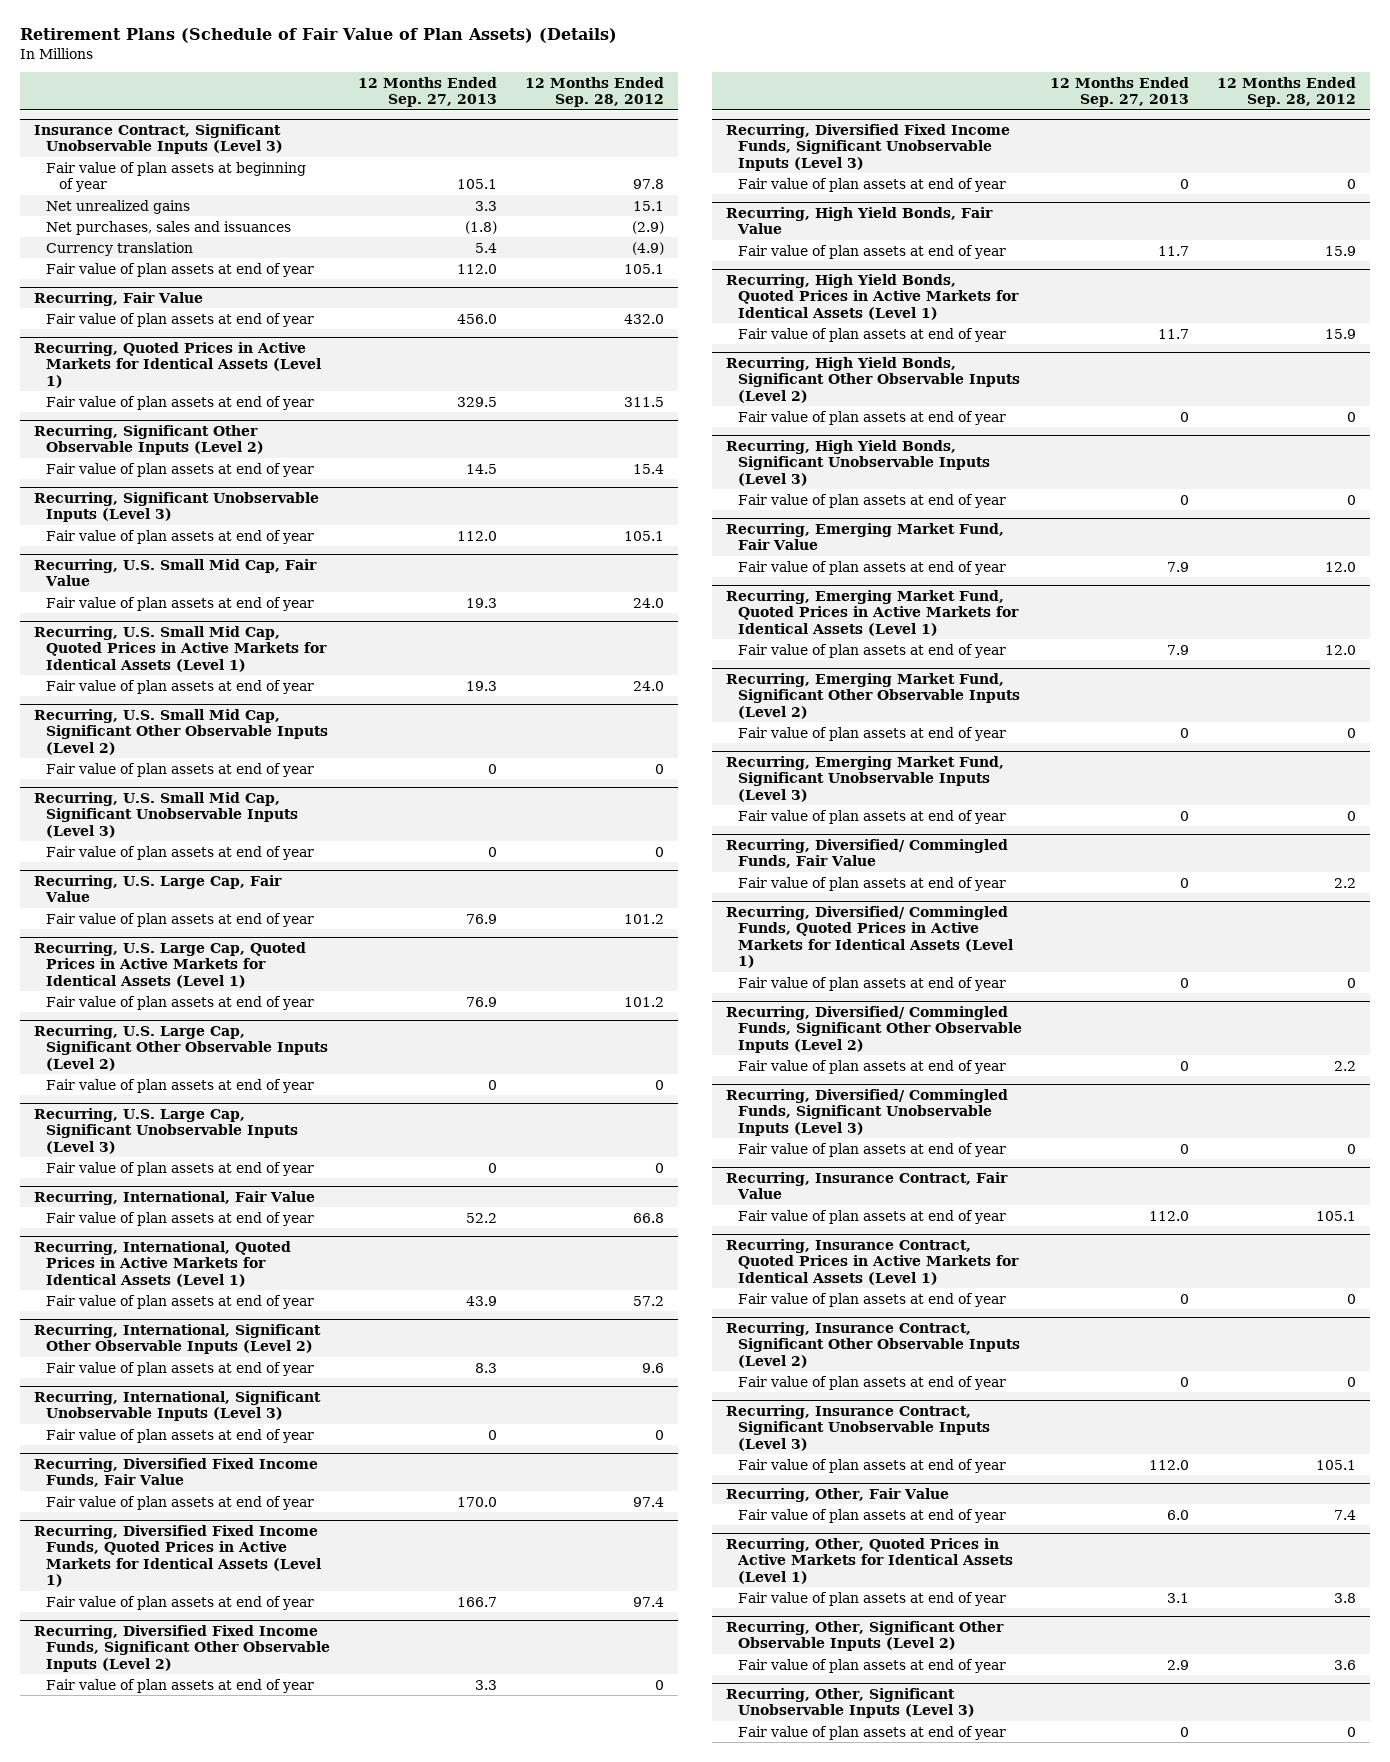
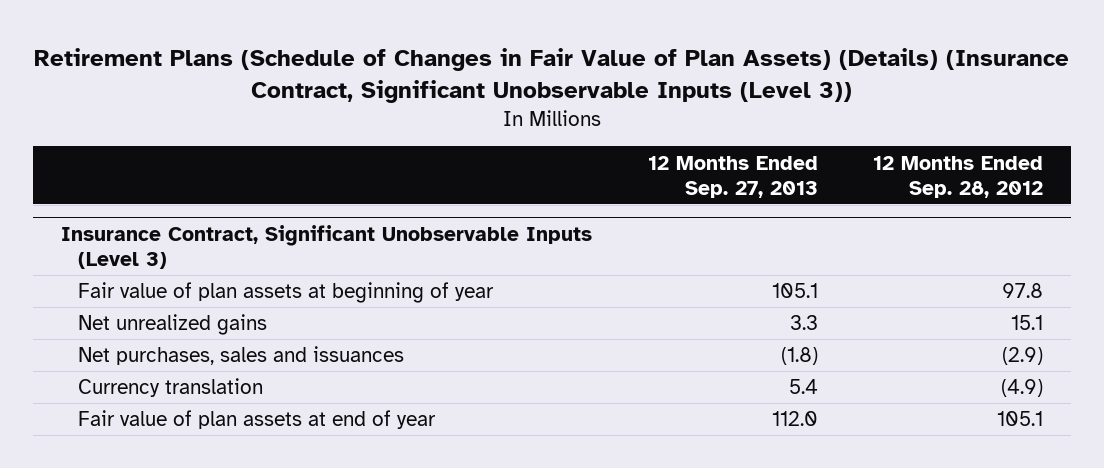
- Retirement Plans (Schedule of Fair Value of Plan Assets) (Details)
+ Retirement Plans (Schedule of Changes in Fair Value of Plan Assets) (Details) (Insurance Contract, Significant Unobservable Inputs (Level 3))
- Recurring, Fair Value
- Fair value of plan assets at end of year | 456.0 | 432.0
- Recurring, Quoted Prices in Active Markets for Identical Assets (Level 1)
- Fair value of plan assets at end of year | 329.5 | 311.5
- Recurring, Significant Other Observable Inputs (Level 2)
- Fair value of plan assets at end of year | 14.5 | 15.4
- Recurring, Significant Unobservable Inputs (Level 3)
- Fair value of plan assets at end of year | 112.0 | 105.1
- Recurring, U.S. Small Mid Cap, Fair Value
- Fair value of plan assets at end of year | 19.3 | 24.0
- Recurring, U.S. Small Mid Cap, Quoted Prices in Active Markets for Identical Assets (Level 1)
- Fair value of plan assets at end of year | 19.3 | 24.0
- Recurring, U.S. Small Mid Cap, Significant Other Observable Inputs (Level 2)
- Fair value of plan assets at end of year | 0 | 0
- Recurring, U.S. Small Mid Cap, Significant Unobservable Inputs (Level 3)
- Fair value of plan assets at end of year | 0 | 0
- Recurring, U.S. Large Cap, Fair Value
- Fair value of plan assets at end of year | 76.9 | 101.2
- Recurring, U.S. Large Cap, Quoted Prices in Active Markets for Identical Assets (Level 1)
- Fair value of plan assets at end of year | 76.9 | 101.2
- Recurring, U.S. Large Cap, Significant Other Observable Inputs (Level 2)
- Fair value of plan assets at end of year | 0 | 0
- Recurring, U.S. Large Cap, Significant Unobservable Inputs (Level 3)
- Fair value of plan assets at end of year | 0 | 0
- Recurring, International, Fair Value
- Fair value of plan assets at end of year | 52.2 | 66.8
- Recurring, International, Quoted Prices in Active Markets for Identical Assets (Level 1)
- Fair value of plan assets at end of year | 43.9 | 57.2
- Recurring, International, Significant Other Observable Inputs (Level 2)
- Fair value of plan assets at end of year | 8.3 | 9.6
- Recurring, International, Significant Unobservable Inputs (Level 3)
- Fair value of plan assets at end of year | 0 | 0
- Recurring, Diversified Fixed Income Funds, Fair Value
- Fair value of plan assets at end of year | 170.0 | 97.4
- Recurring, Diversified Fixed Income Funds, Quoted Prices in Active Markets for Identical Assets (Level 1)
- Fair value of plan assets at end of year | 166.7 | 97.4
- Recurring, Diversified Fixed Income Funds, Significant Other Observable Inputs (Level 2)
- Fair value of plan assets at end of year | 3.3 | 0
- Recurring, Diversified Fixed Income Funds, Significant Unobservable Inputs (Level 3)
- Fair value of plan assets at end of year | 0 | 0
- Recurring, High Yield Bonds, Fair Value
- Fair value of plan assets at end of year | 11.7 | 15.9
- Recurring, High Yield Bonds, Quoted Prices in Active Markets for Identical Assets (Level 1)
- Fair value of plan assets at end of year | 11.7 | 15.9
- Recurring, High Yield Bonds, Significant Other Observable Inputs (Level 2)
- Fair value of plan assets at end of year | 0 | 0
- Recurring, High Yield Bonds, Significant Unobservable Inputs (Level 3)
- Fair value of plan assets at end of year | 0 | 0
- Recurring, Emerging Market Fund, Fair Value
- Fair value of plan assets at end of year | 7.9 | 12.0
- Recurring, Emerging Market Fund, Quoted Prices in Active Markets for Identical Assets (Level 1)
- Fair value of plan assets at end of year | 7.9 | 12.0
- Recurring, Emerging Market Fund, Significant Other Observable Inputs (Level 2)
- Fair value of plan assets at end of year | 0 | 0
- Recurring, Emerging Market Fund, Significant Unobservable Inputs (Level 3)
- Fair value of plan assets at end of year | 0 | 0
- Recurring, Diversified/ Commingled Funds, Fair Value
- Fair value of plan assets at end of year | 0 | 2.2
- Recurring, Diversified/ Commingled Funds, Quoted Prices in Active Markets for Identical Assets (Level 1)
- Fair value of plan assets at end of year | 0 | 0
- Recurring, Diversified/ Commingled Funds, Significant Other Observable Inputs (Level 2)
- Fair value of plan assets at end of year | 0 | 2.2
- Recurring, Diversified/ Commingled Funds, Significant Unobservable Inputs (Level 3)
- Fair value of plan assets at end of year | 0 | 0
- Recurring, Insurance Contract, Fair Value
- Fair value of plan assets at end of year | 112.0 | 105.1
- Recurring, Insurance Contract, Quoted Prices in Active Markets for Identical Assets (Level 1)
- Fair value of plan assets at end of year | 0 | 0
- Recurring, Insurance Contract, Significant Other Observable Inputs (Level 2)
- Fair value of plan assets at end of year | 0 | 0
- Recurring, Insurance Contract, Significant Unobservable Inputs (Level 3)
- Fair value of plan assets at end of year | 112.0 | 105.1
- Recurring, Other, Fair Value
- Fair value of plan assets at end of year | 6.0 | 7.4
- Recurring, Other, Quoted Prices in Active Markets for Identical Assets (Level 1)
- Fair value of plan assets at end of year | 3.1 | 3.8
- Recurring, Other, Significant Other Observable Inputs (Level 2)
- Fair value of plan assets at end of year | 2.9 | 3.6
- Recurring, Other, Significant Unobservable Inputs (Level 3)
- Fair value of plan assets at end of year | 0 | 0

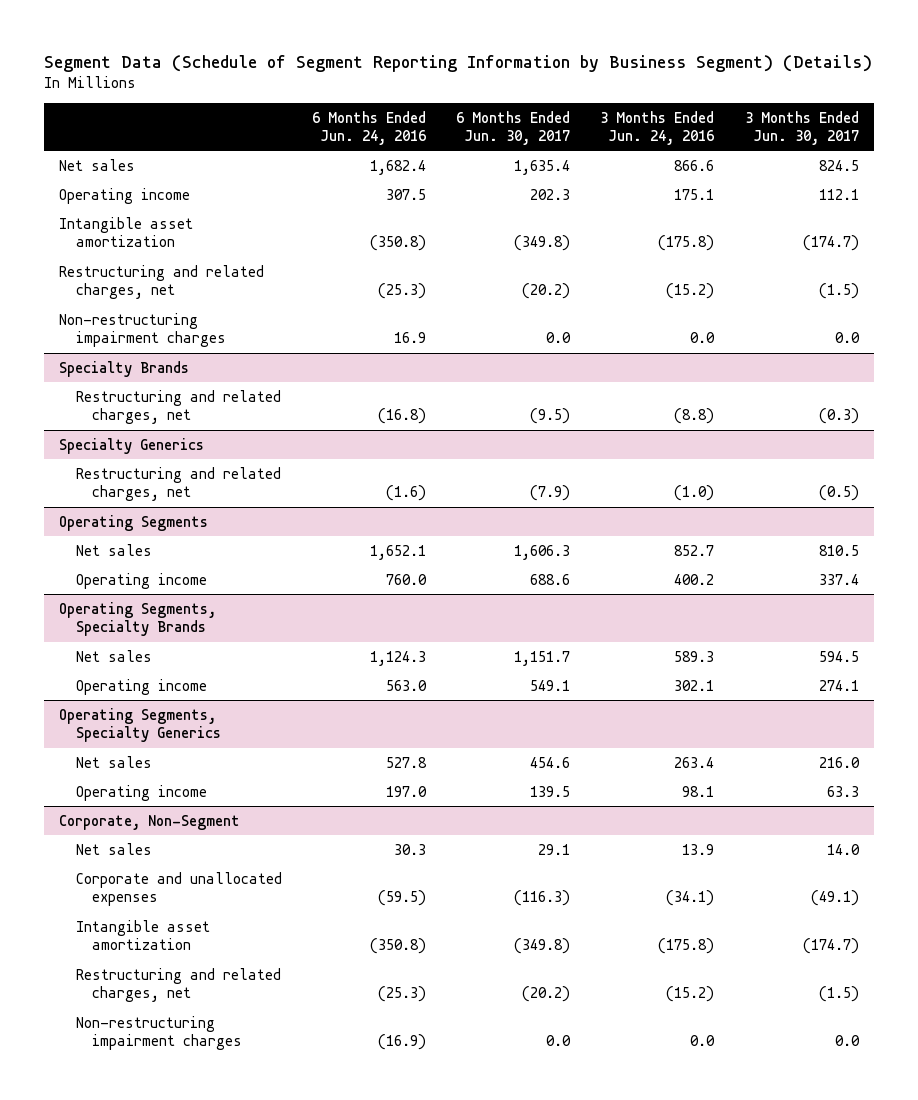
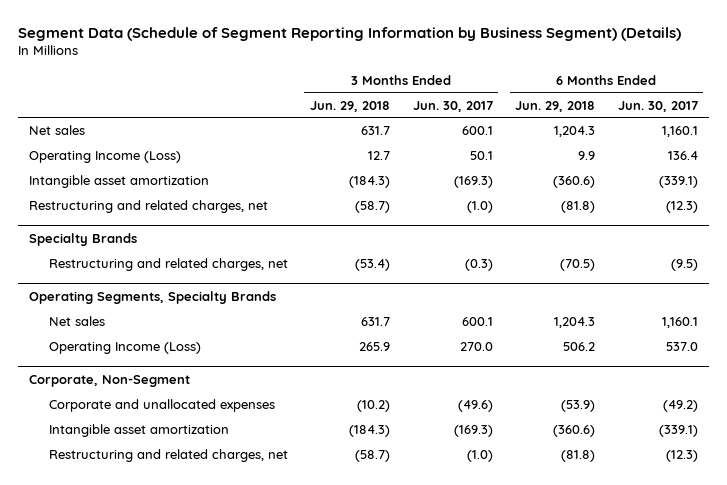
- | 6 Months Ended Jun. 24, 2016 | 6 Months Ended Jun. 30, 2017 | 3 Months Ended Jun. 24, 2016 | 3 Months Ended Jun. 30, 2017
+ | 3 Months Ended Jun. 29, 2018 | 3 Months Ended Jun. 30, 2017 | 6 Months Ended Jun. 29, 2018 | 6 Months Ended Jun. 30, 2017
- Net sales | 1,682.4 | 1,635.4 | 866.6 | 824.5
- Operating income | 307.5 | 202.3 | 175.1 | 112.1
- Intangible asset amortization | (350.8) | (349.8) | (175.8) | (174.7)
- Restructuring and related charges, net | (25.3) | (20.2) | (15.2) | (1.5)
- Non-restructuring impairment charges | 16.9 | 0.0 | 0.0 | 0.0
+ Net sales | 631.7 | 600.1 | 1,204.3 | 1,160.1
+ Operating Income (Loss) | 12.7 | 50.1 | 9.9 | 136.4
+ Intangible asset amortization | (184.3) | (169.3) | (360.6) | (339.1)
+ Restructuring and related charges, net | (58.7) | (1.0) | (81.8) | (12.3)
- Specialty Generics
- Restructuring and related charges, net | (1.6) | (7.9) | (1.0) | (0.5)
- Operating Segments
- Net sales | 1,652.1 | 1,606.3 | 852.7 | 810.5
- Operating income | 760.0 | 688.6 | 400.2 | 337.4
@ Operating Segments, Specialty Brands
- Net sales | 1,124.3 | 1,151.7 | 589.3 | 594.5
- Operating income | 563.0 | 549.1 | 302.1 | 274.1
- Operating Segments, Specialty Generics
- Net sales | 527.8 | 454.6 | 263.4 | 216.0
- Operating income | 197.0 | 139.5 | 98.1 | 63.3
@ Operating Segments, Specialty Brands
+ Net sales | 631.7 | 600.1 | 1,204.3 | 1,160.1
+ Operating Income (Loss) | 265.9 | 270.0 | 506.2 | 537.0
@ Corporate, Non-Segment
- Net sales | 30.3 | 29.1 | 13.9 | 14.0
- Corporate and unallocated expenses | (59.5) | (116.3) | (34.1) | (49.1)
- Intangible asset amortization | (350.8) | (349.8) | (175.8) | (174.7)
- Restructuring and related charges, net | (25.3) | (20.2) | (15.2) | (1.5)
- Non-restructuring impairment charges | (16.9) | 0.0 | 0.0 | 0.0
+ Corporate and unallocated expenses | (10.2) | (49.6) | (53.9) | (49.2)
+ Intangible asset amortization | (184.3) | (169.3) | (360.6) | (339.1)
+ Restructuring and related charges, net | (58.7) | (1.0) | (81.8) | (12.3)

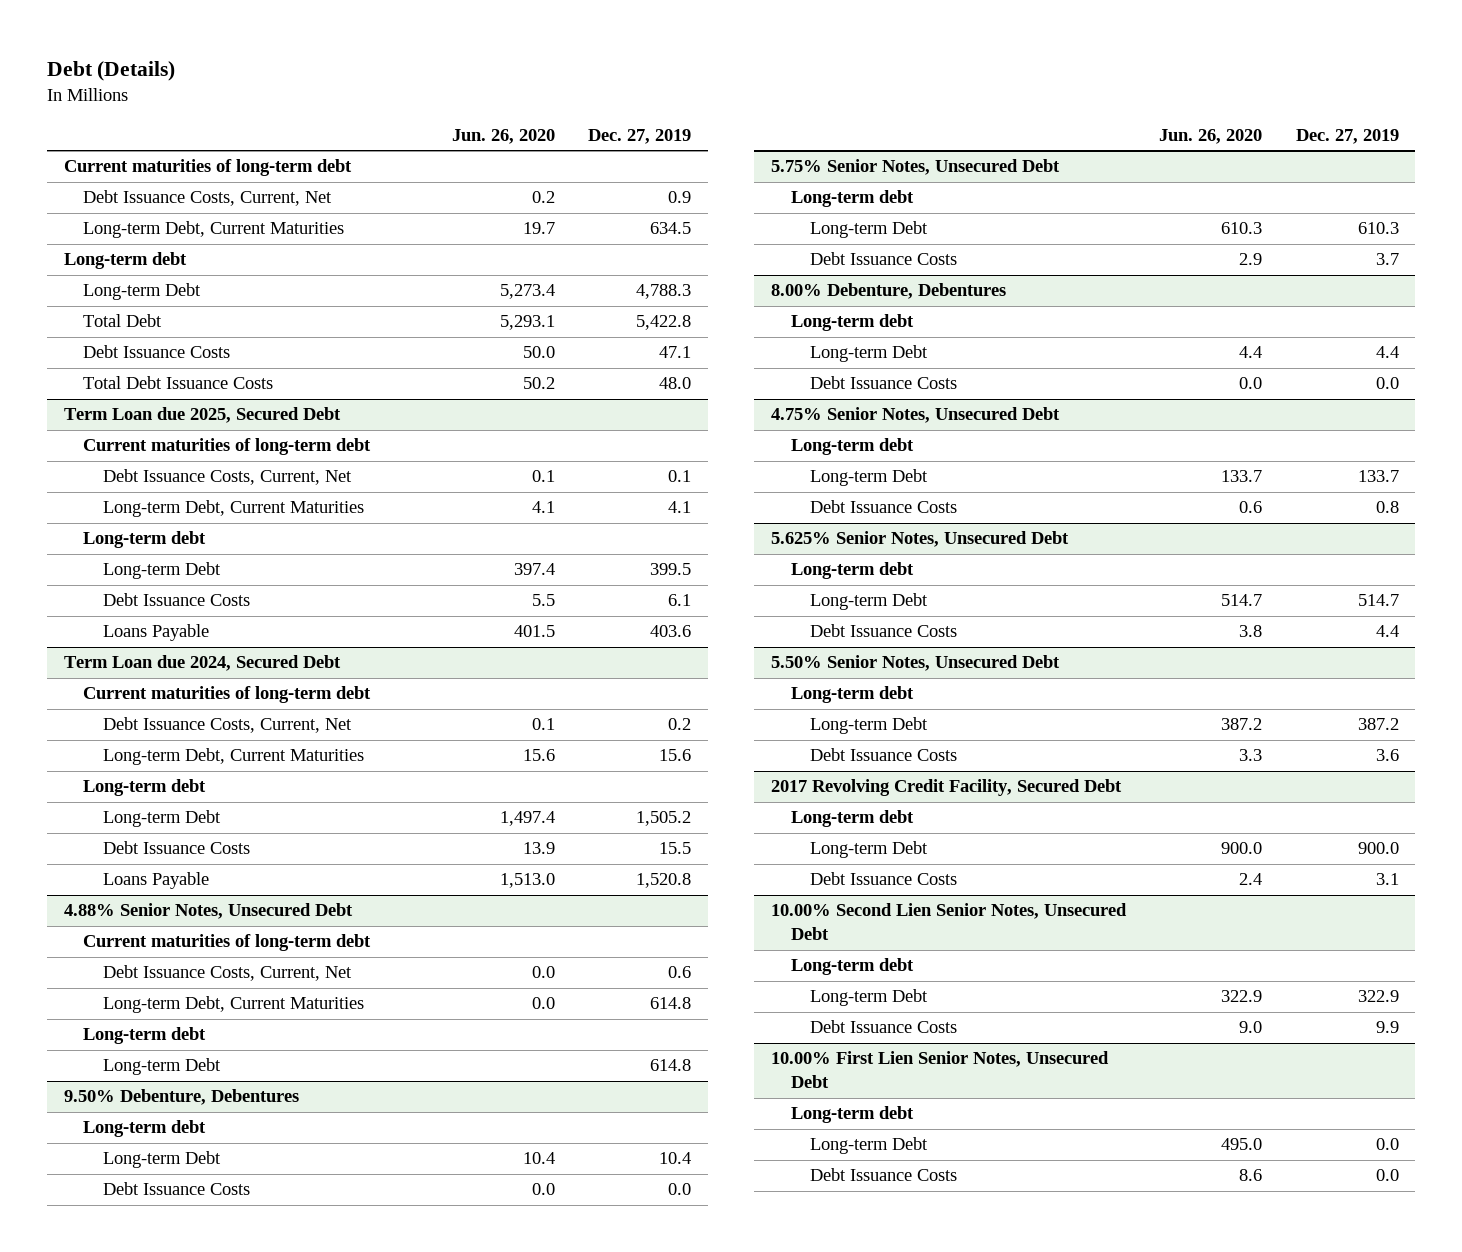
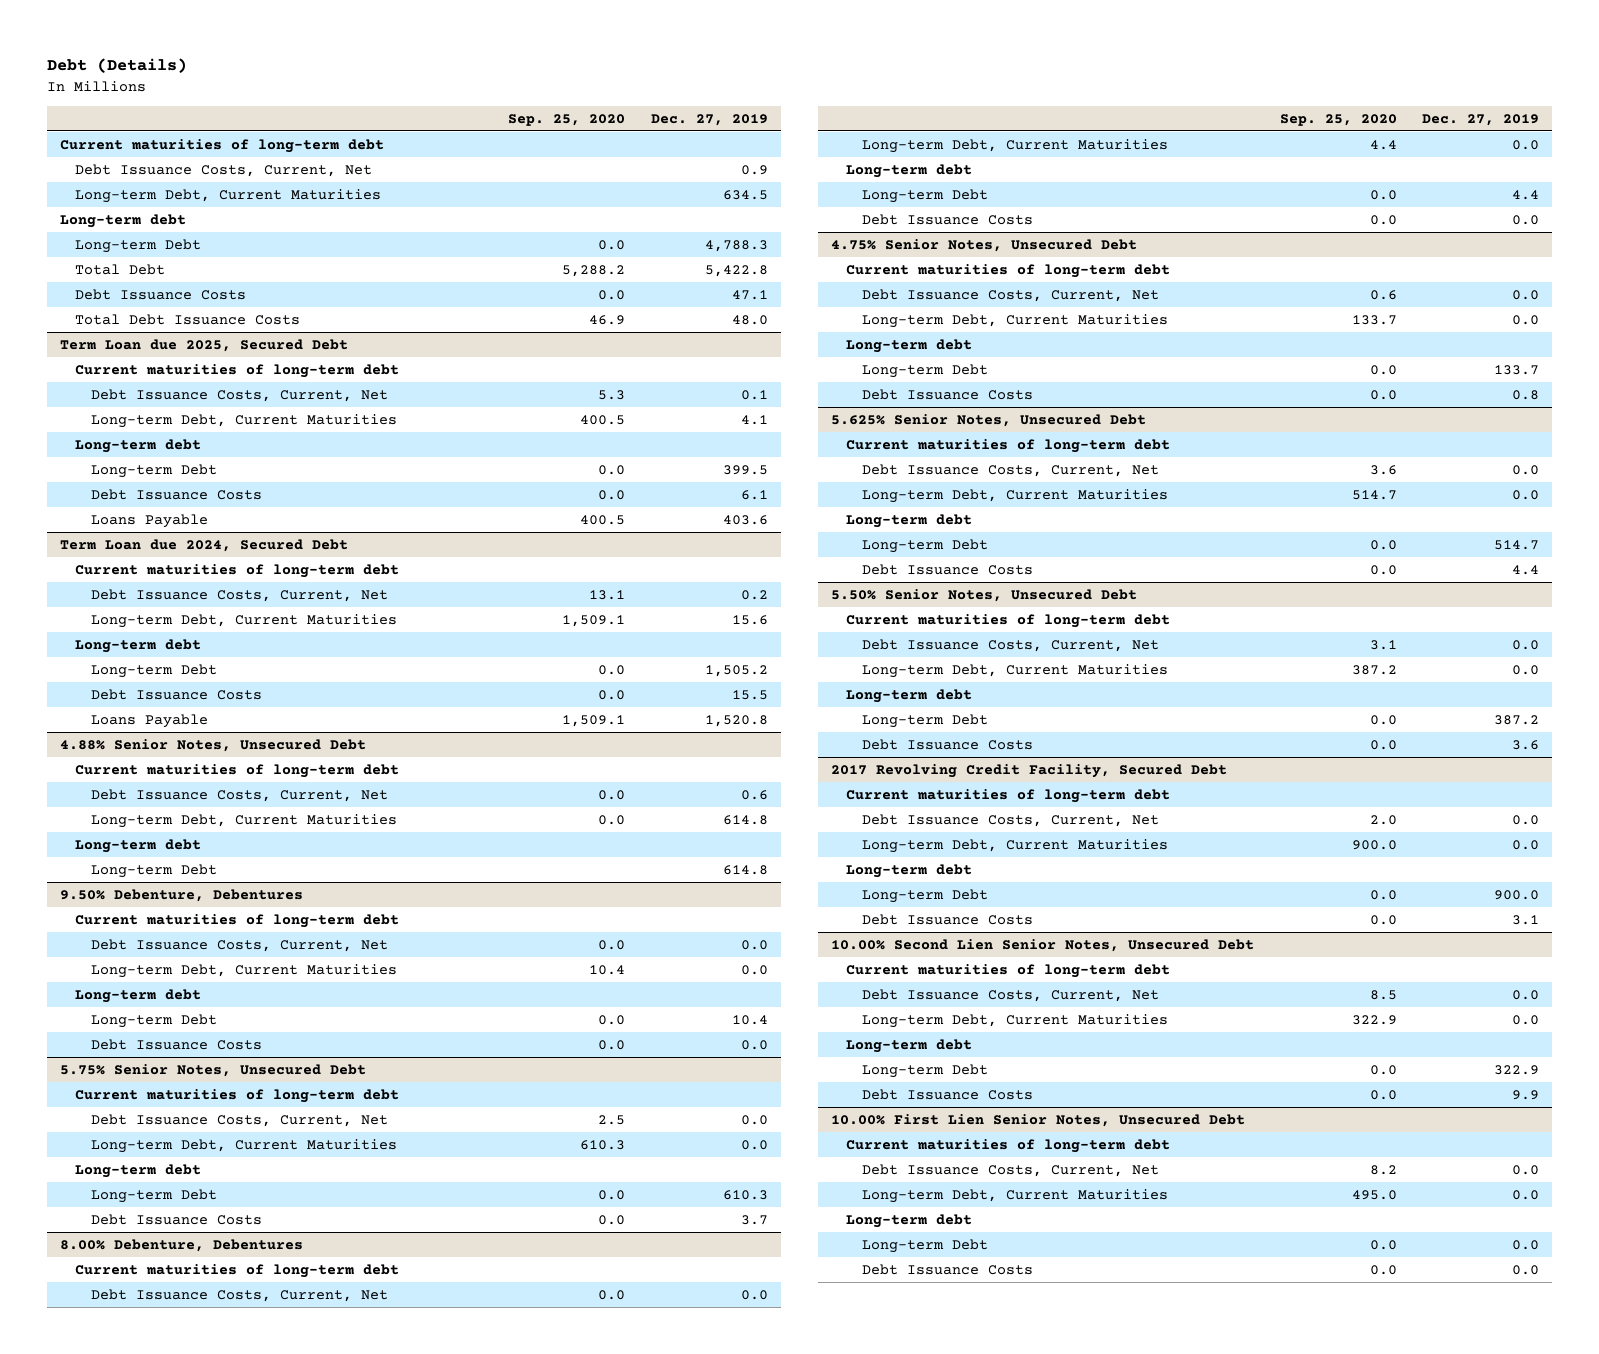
- | Jun. 26, 2020 | Dec. 27, 2019
+ | Sep. 25, 2020 | Dec. 27, 2019
@ 9.50% Debenture, Debentures
+ Current maturities of long-term debt
+ Debt Issuance Costs, Current, Net | 0.0 | 0.0
+ Long-term Debt, Current Maturities | 10.4 | 0.0
@ 5.75% Senior Notes, Unsecured Debt
+ Current maturities of long-term debt
+ Debt Issuance Costs, Current, Net | 2.5 | 0.0
+ Long-term Debt, Current Maturities | 610.3 | 0.0
@ 8.00% Debenture, Debentures
+ Current maturities of long-term debt
+ Debt Issuance Costs, Current, Net | 0.0 | 0.0
+ Long-term Debt, Current Maturities | 4.4 | 0.0
@ 4.75% Senior Notes, Unsecured Debt
+ Current maturities of long-term debt
+ Debt Issuance Costs, Current, Net | 0.6 | 0.0
+ Long-term Debt, Current Maturities | 133.7 | 0.0
@ 5.625% Senior Notes, Unsecured Debt
+ Current maturities of long-term debt
+ Debt Issuance Costs, Current, Net | 3.6 | 0.0
+ Long-term Debt, Current Maturities | 514.7 | 0.0
@ 5.50% Senior Notes, Unsecured Debt
+ Current maturities of long-term debt
+ Debt Issuance Costs, Current, Net | 3.1 | 0.0
+ Long-term Debt, Current Maturities | 387.2 | 0.0
@ 2017 Revolving Credit Facility, Secured Debt
+ Current maturities of long-term debt
+ Debt Issuance Costs, Current, Net | 2.0 | 0.0
+ Long-term Debt, Current Maturities | 900.0 | 0.0
@ 10.00% Second Lien Senior Notes, Unsecured Debt
+ Current maturities of long-term debt
+ Debt Issuance Costs, Current, Net | 8.5 | 0.0
+ Long-term Debt, Current Maturities | 322.9 | 0.0
@ 10.00% First Lien Senior Notes, Unsecured Debt
+ Current maturities of long-term debt
+ Debt Issuance Costs, Current, Net | 8.2 | 0.0
+ Long-term Debt, Current Maturities | 495.0 | 0.0

